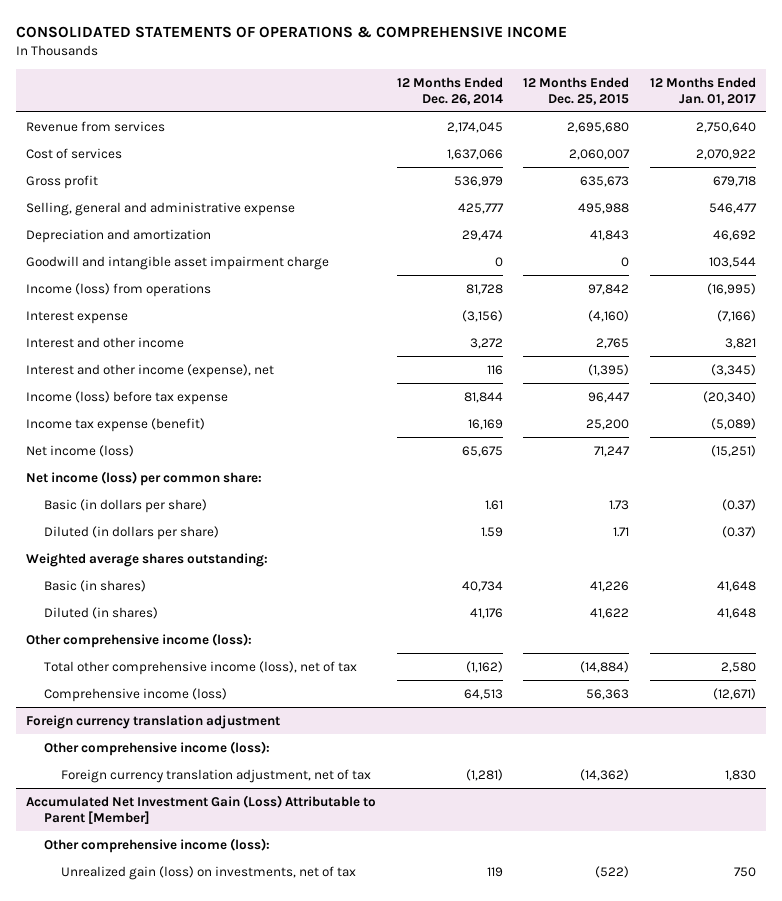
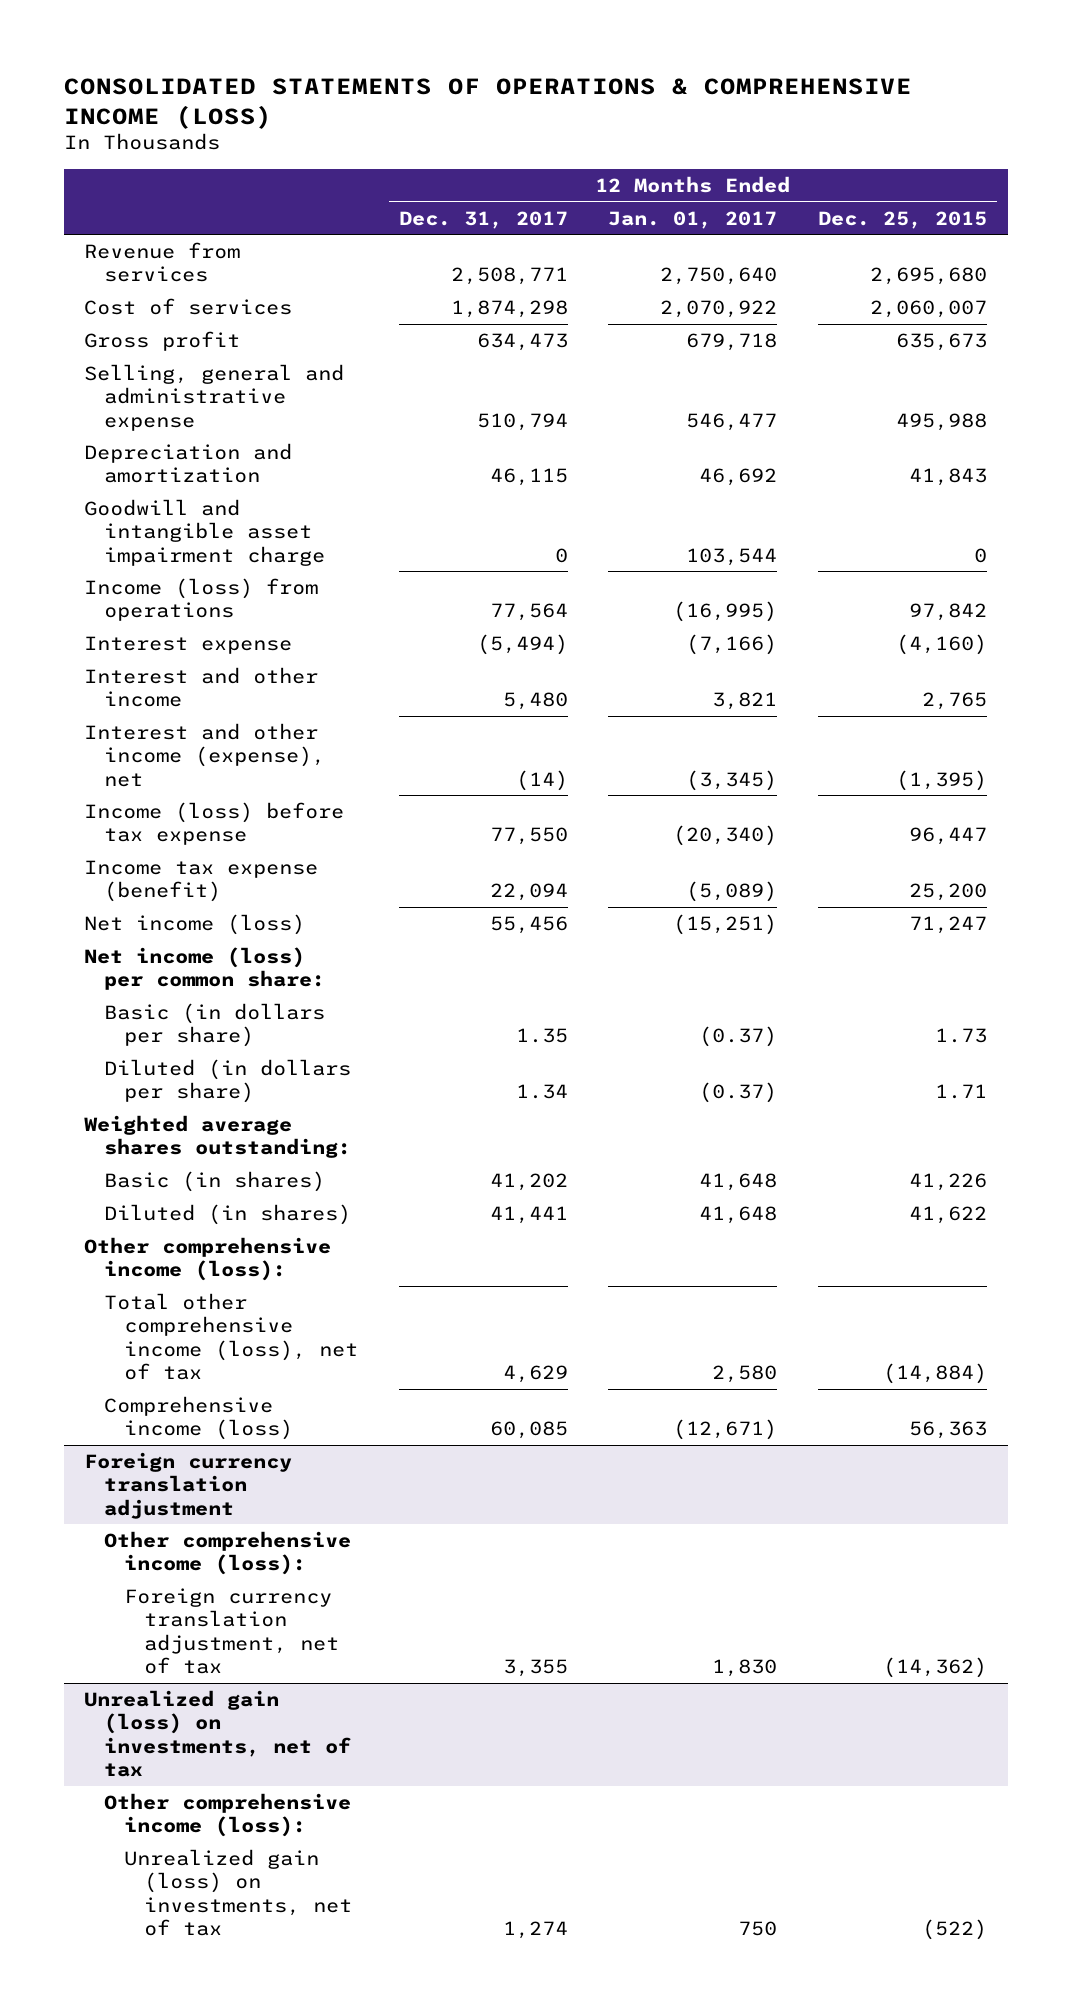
- CONSOLIDATED STATEMENTS OF OPERATIONS & COMPREHENSIVE INCOME
+ CONSOLIDATED STATEMENTS OF OPERATIONS & COMPREHENSIVE INCOME (LOSS)
- | 12 Months Ended Dec. 26, 2014 | 12 Months Ended Dec. 25, 2015 | 12 Months Ended Jan. 01, 2017
+ | 12 Months Ended Dec. 31, 2017 | 12 Months Ended Jan. 01, 2017 | 12 Months Ended Dec. 25, 2015
- Accumulated Net Investment Gain (Loss) Attributable to Parent [Member]
+ Unrealized gain (loss) on investments, net of tax

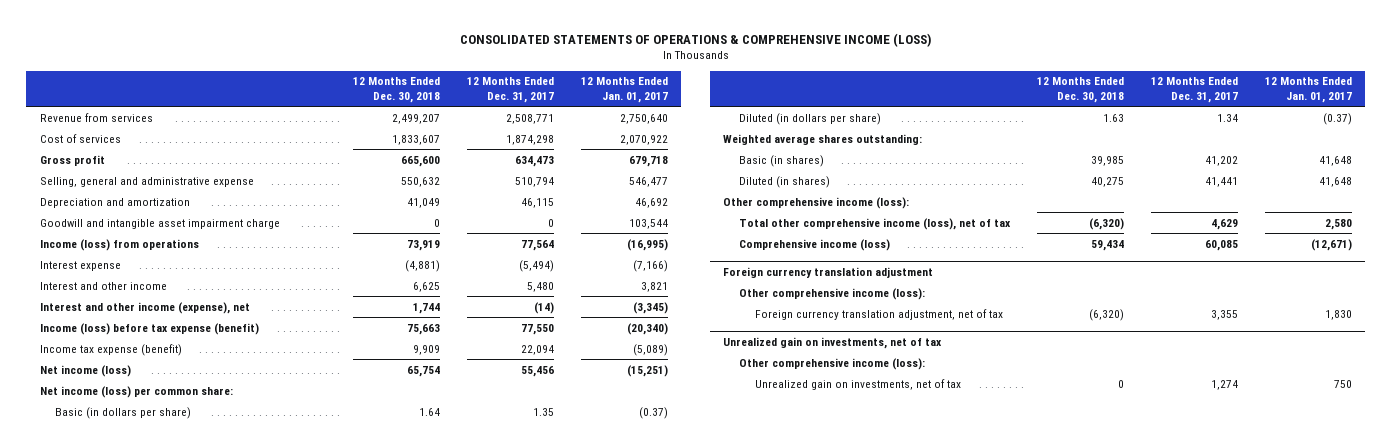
- | 12 Months Ended Dec. 31, 2017 | 12 Months Ended Jan. 01, 2017 | 12 Months Ended Dec. 25, 2015
+ | 12 Months Ended Dec. 30, 2018 | 12 Months Ended Dec. 31, 2017 | 12 Months Ended Jan. 01, 2017
- Income (loss) before tax expense | 77,550 | (20,340) | 96,447
+ Income (loss) before tax expense (benefit) | 75,663 | 77,550 | (20,340)
- Unrealized gain (loss) on investments, net of tax
+ Unrealized gain on investments, net of tax
- Unrealized gain (loss) on investments, net of tax | 1,274 | 750 | (522)
+ Unrealized gain on investments, net of tax | 0 | 1,274 | 750

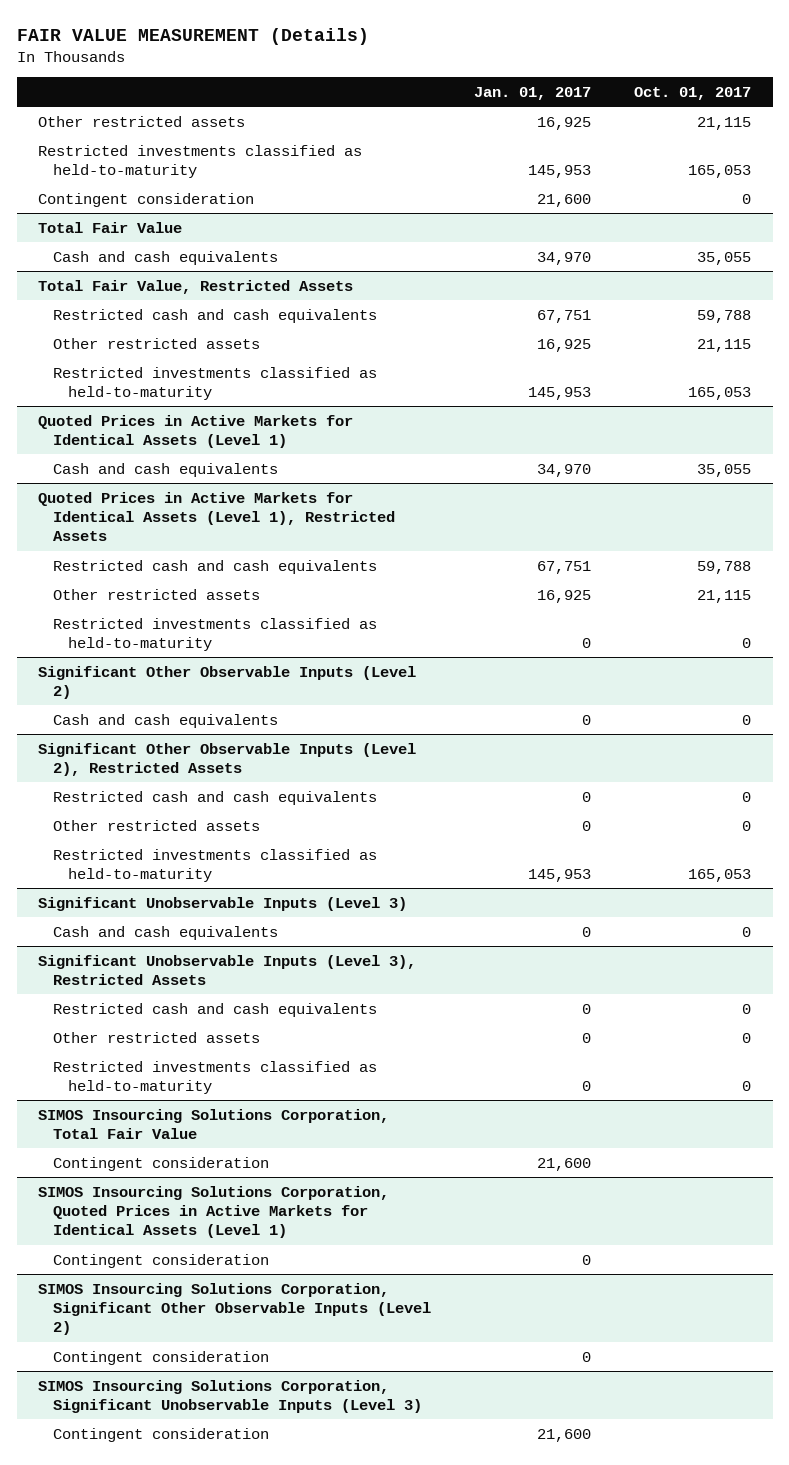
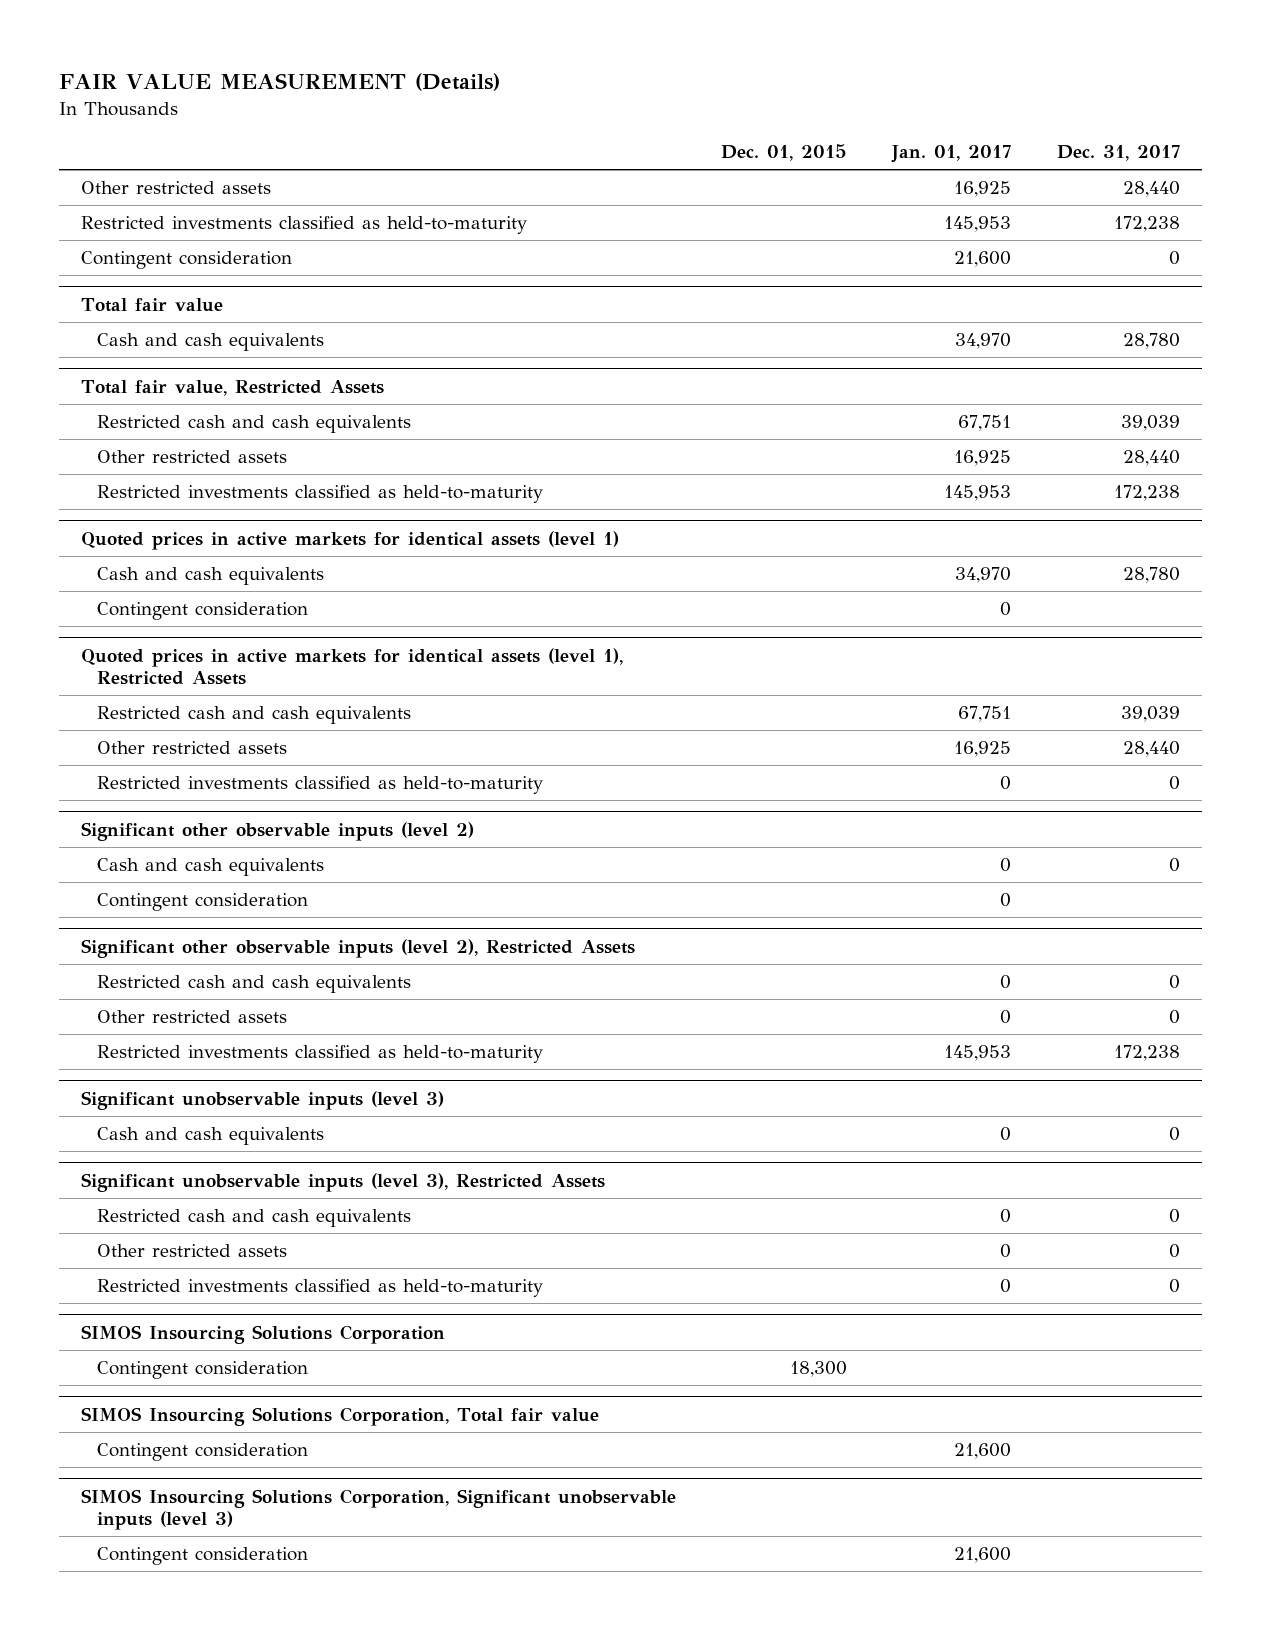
- | Jan. 01, 2017 | Oct. 01, 2017
+ | Dec. 01, 2015 | Jan. 01, 2017 | Dec. 31, 2017
- Total Fair Value
+ Total fair value
- Total Fair Value, Restricted Assets
+ Total fair value, Restricted Assets
- Quoted Prices in Active Markets for Identical Assets (Level 1)
+ Quoted prices in active markets for identical assets (level 1)
- Quoted Prices in Active Markets for Identical Assets (Level 1), Restricted Assets
+ Contingent consideration | | 0 |
+ Quoted prices in active markets for identical assets (level 1), Restricted Assets
- Significant Other Observable Inputs (Level 2)
+ Significant other observable inputs (level 2)
- Significant Other Observable Inputs (Level 2), Restricted Assets
+ Contingent consideration | | 0 |
+ Significant other observable inputs (level 2), Restricted Assets
- Significant Unobservable Inputs (Level 3)
+ Significant unobservable inputs (level 3)
- Significant Unobservable Inputs (Level 3), Restricted Assets
+ Significant unobservable inputs (level 3), Restricted Assets
- SIMOS Insourcing Solutions Corporation, Total Fair Value
+ SIMOS Insourcing Solutions Corporation
+ Contingent consideration | 18,300 | |
+ SIMOS Insourcing Solutions Corporation, Total fair value
- SIMOS Insourcing Solutions Corporation, Quoted Prices in Active Markets for Identical Assets (Level 1)
- Contingent consideration | 0 |
- SIMOS Insourcing Solutions Corporation, Significant Other Observable Inputs (Level 2)
- Contingent consideration | 0 |
- SIMOS Insourcing Solutions Corporation, Significant Unobservable Inputs (Level 3)
+ SIMOS Insourcing Solutions Corporation, Significant unobservable inputs (level 3)

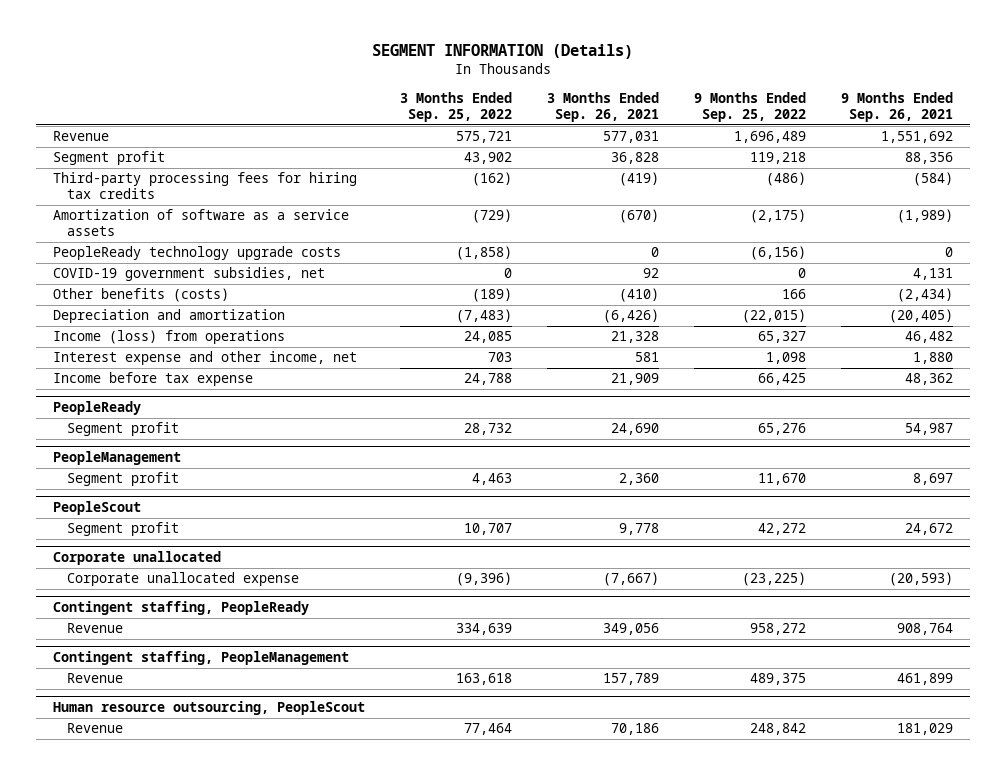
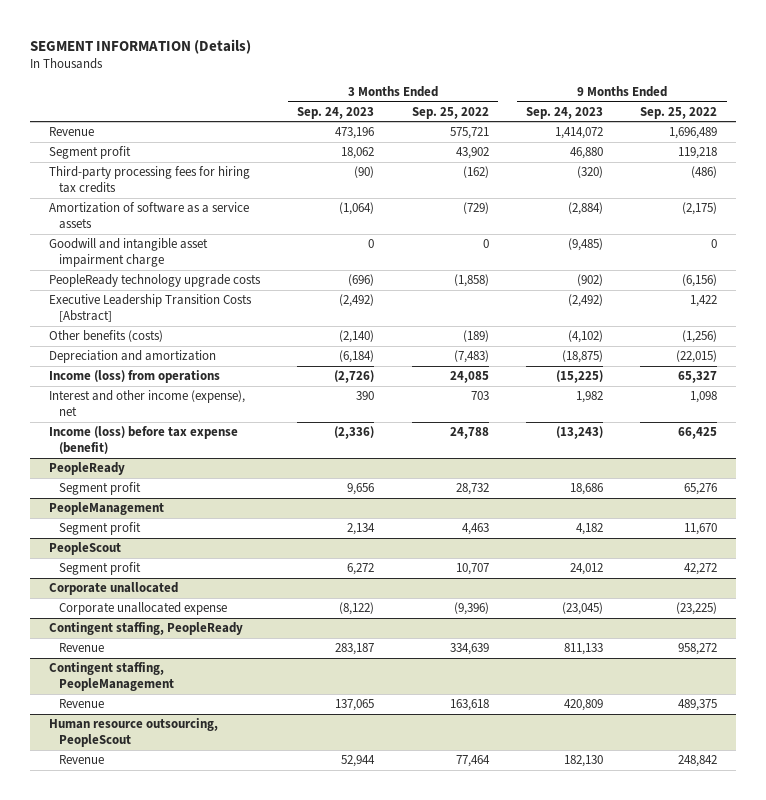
- | 3 Months Ended Sep. 25, 2022 | 3 Months Ended Sep. 26, 2021 | 9 Months Ended Sep. 25, 2022 | 9 Months Ended Sep. 26, 2021
+ | 3 Months Ended Sep. 24, 2023 | 3 Months Ended Sep. 25, 2022 | 9 Months Ended Sep. 24, 2023 | 9 Months Ended Sep. 25, 2022
+ Goodwill and intangible asset impairment charge | 0 | 0 | (9,485) | 0
- COVID-19 government subsidies, net | 0 | 92 | 0 | 4,131
- Other benefits (costs) | (189) | (410) | 166 | (2,434)
+ Executive Leadership Transition Costs [Abstract] | (2,492) | | (2,492) | 1,422
+ Other benefits (costs) | (2,140) | (189) | (4,102) | (1,256)
- Interest expense and other income, net | 703 | 581 | 1,098 | 1,880
- Income before tax expense | 24,788 | 21,909 | 66,425 | 48,362
+ Interest and other income (expense), net | 390 | 703 | 1,982 | 1,098
+ Income (loss) before tax expense (benefit) | (2,336) | 24,788 | (13,243) | 66,425

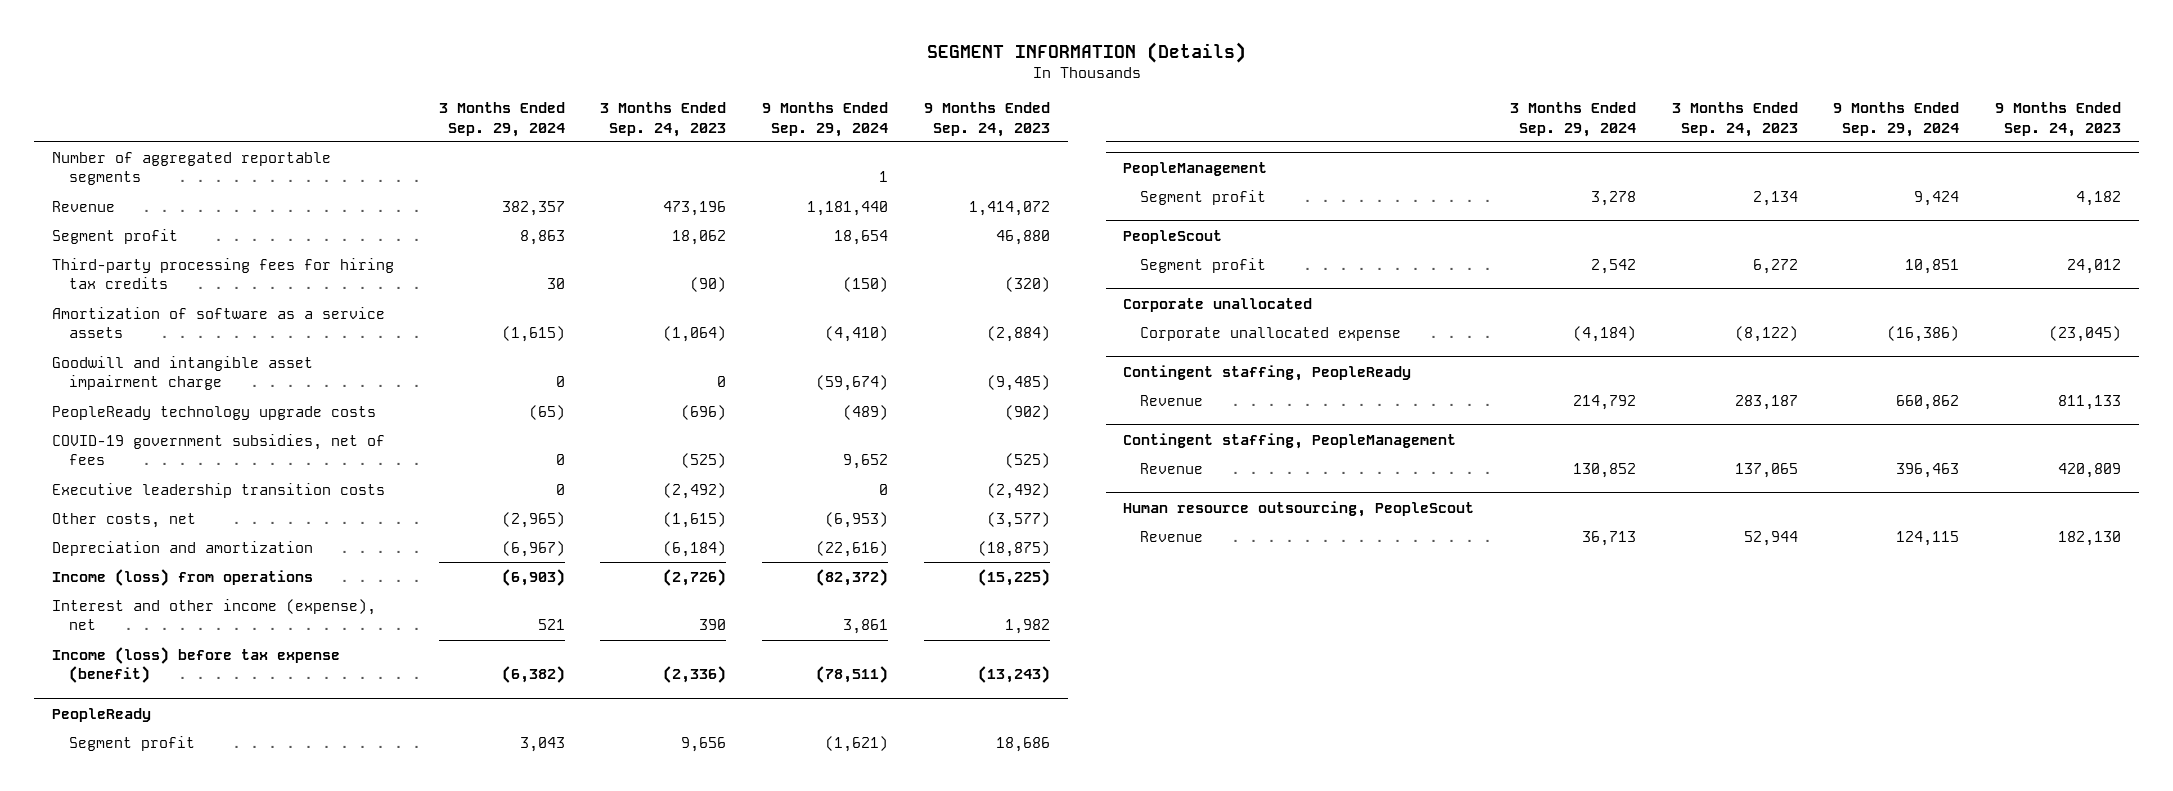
- | 3 Months Ended Sep. 24, 2023 | 3 Months Ended Sep. 25, 2022 | 9 Months Ended Sep. 24, 2023 | 9 Months Ended Sep. 25, 2022
+ | 3 Months Ended Sep. 29, 2024 | 3 Months Ended Sep. 24, 2023 | 9 Months Ended Sep. 29, 2024 | 9 Months Ended Sep. 24, 2023
+ Number of aggregated reportable segments | | | 1 |
- Executive Leadership Transition Costs [Abstract] | (2,492) | | (2,492) | 1,422
- Other benefits (costs) | (2,140) | (189) | (4,102) | (1,256)
+ COVID-19 government subsidies, net of fees | 0 | (525) | 9,652 | (525)
+ Executive leadership transition costs | 0 | (2,492) | 0 | (2,492)
+ Other costs, net | (2,965) | (1,615) | (6,953) | (3,577)

